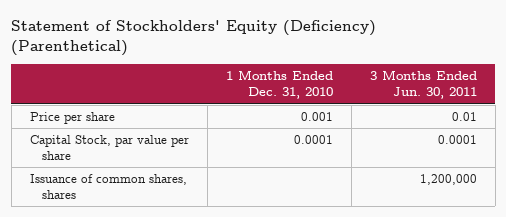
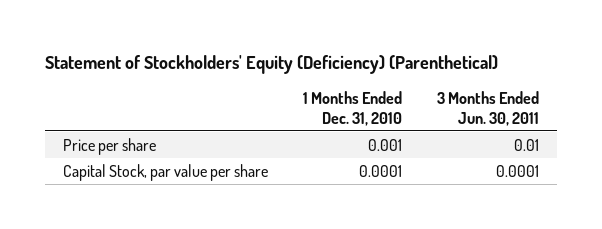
- Issuance of common shares, shares | | 1,200,000

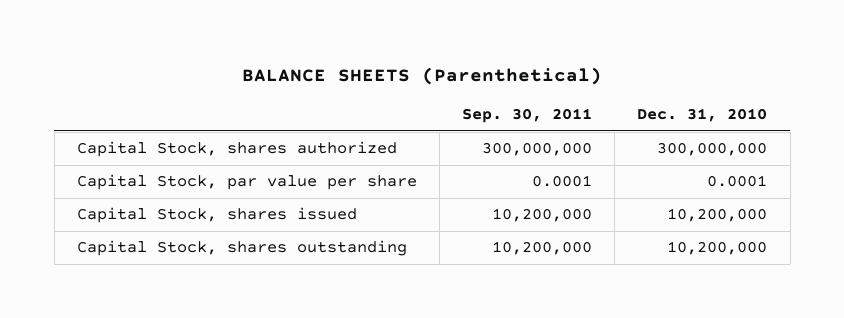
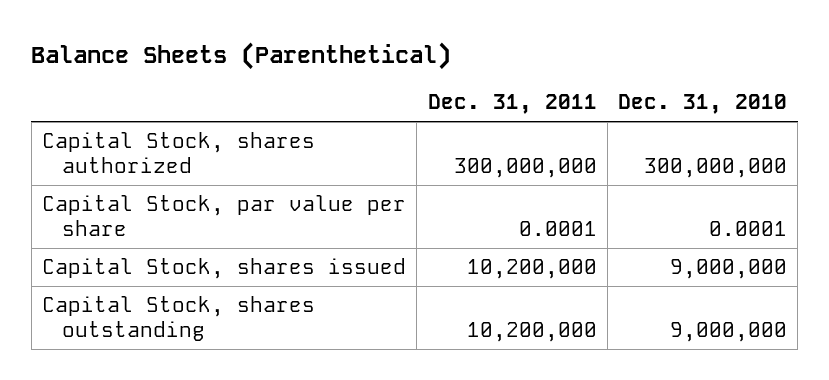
- BALANCE SHEETS (Parenthetical)
+ Balance Sheets (Parenthetical)
- | Sep. 30, 2011 | Dec. 31, 2010
+ | Dec. 31, 2011 | Dec. 31, 2010
- Capital Stock, shares issued | 10,200,000 | 10,200,000
- Capital Stock, shares outstanding | 10,200,000 | 10,200,000
+ Capital Stock, shares issued | 10,200,000 | 9,000,000
+ Capital Stock, shares outstanding | 10,200,000 | 9,000,000

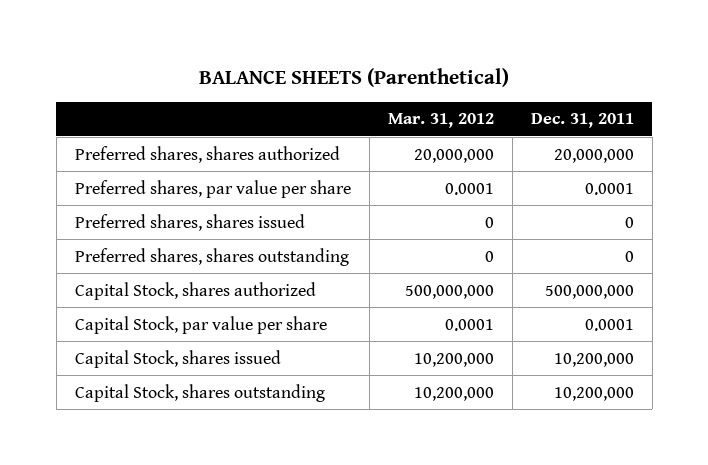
- Balance Sheets (Parenthetical)
+ BALANCE SHEETS (Parenthetical)
- | Dec. 31, 2011 | Dec. 31, 2010
+ | Mar. 31, 2012 | Dec. 31, 2011
- Capital Stock, shares authorized | 300,000,000 | 300,000,000
+ Preferred shares, shares authorized | 20,000,000 | 20,000,000
+ Preferred shares, par value per share | 0.0001 | 0.0001
+ Preferred shares, shares issued | 0 | 0
+ Preferred shares, shares outstanding | 0 | 0
+ Capital Stock, shares authorized | 500,000,000 | 500,000,000

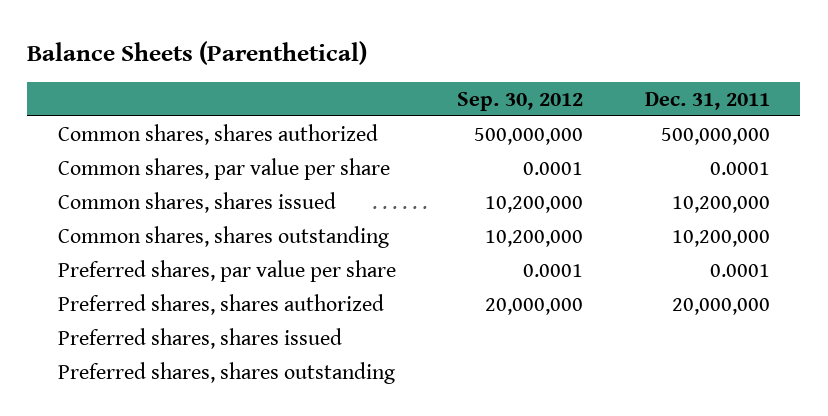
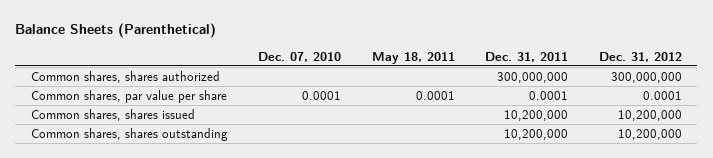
- | Sep. 30, 2012 | Dec. 31, 2011
+ | Dec. 07, 2010 | May 18, 2011 | Dec. 31, 2011 | Dec. 31, 2012
- Common shares, shares authorized | 500,000,000 | 500,000,000
+ Common shares, shares authorized | | | 300,000,000 | 300,000,000
- Preferred shares, par value per share | 0.0001 | 0.0001
- Preferred shares, shares authorized | 20,000,000 | 20,000,000
- Preferred shares, shares issued
- Preferred shares, shares outstanding

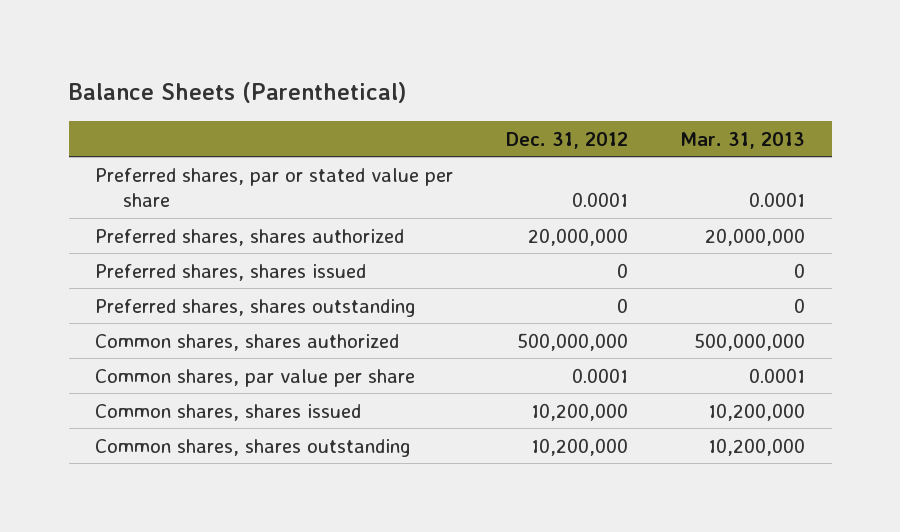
- | Dec. 07, 2010 | May 18, 2011 | Dec. 31, 2011 | Dec. 31, 2012
+ | Dec. 31, 2012 | Mar. 31, 2013
- Common shares, shares authorized | | | 300,000,000 | 300,000,000
+ Preferred shares, par or stated value per share | 0.0001 | 0.0001
+ Preferred shares, shares authorized | 20,000,000 | 20,000,000
+ Preferred shares, shares issued | 0 | 0
+ Preferred shares, shares outstanding | 0 | 0
+ Common shares, shares authorized | 500,000,000 | 500,000,000

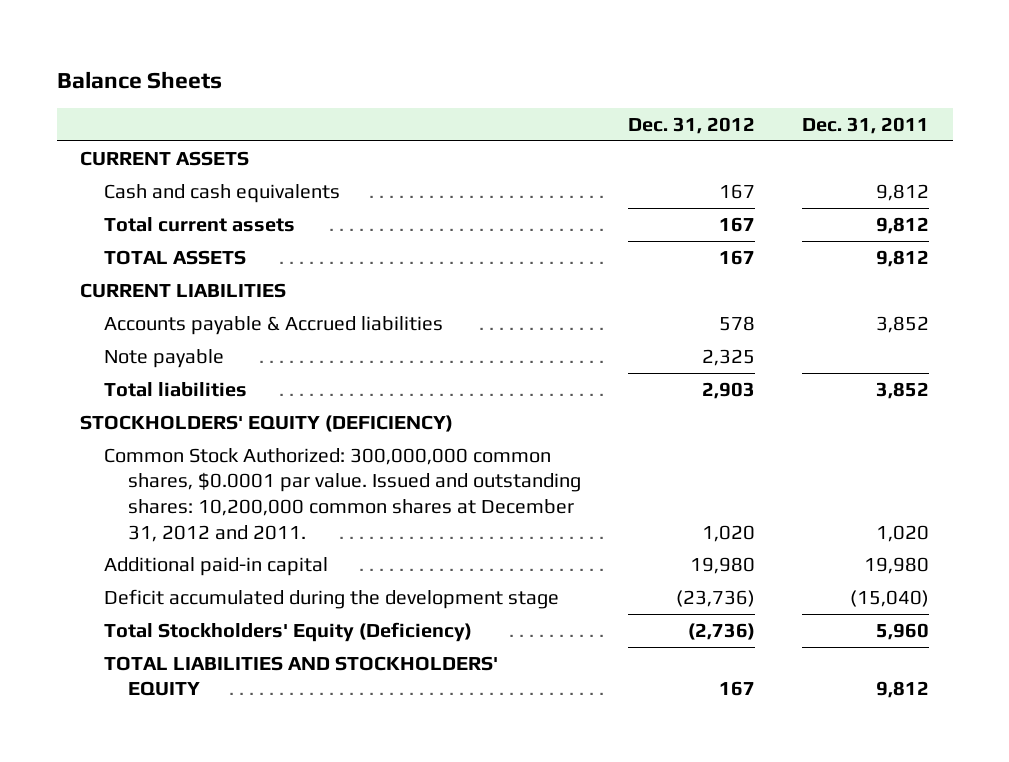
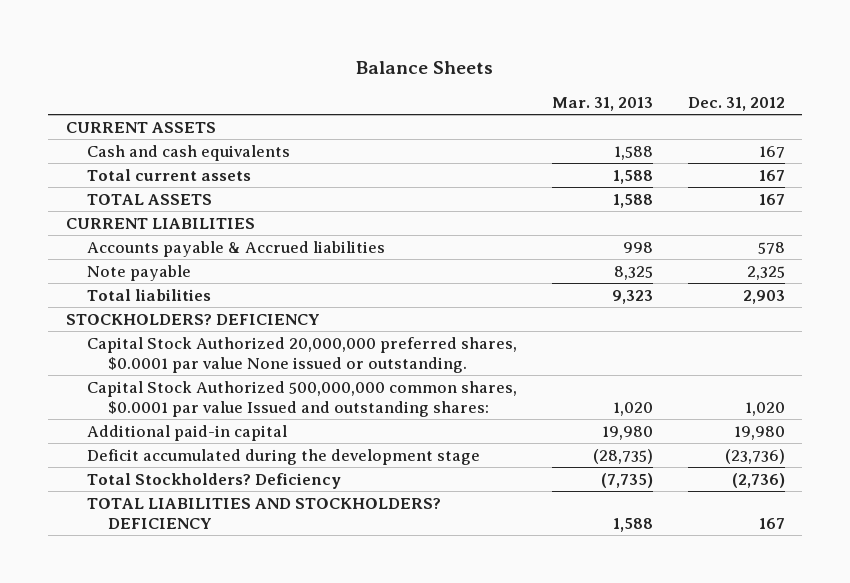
- | Dec. 31, 2012 | Dec. 31, 2011
+ | Mar. 31, 2013 | Dec. 31, 2012
- STOCKHOLDERS' EQUITY (DEFICIENCY)
- Common Stock Authorized: 300,000,000 common shares, $0.0001 par value. Issued and outstanding shares: 10,200,000 common shares at December 31, 2012 and 2011. | 1,020 | 1,020
+ STOCKHOLDERS? DEFICIENCY
+ Capital Stock Authorized 20,000,000 preferred shares, $0.0001 par value None issued or outstanding.
+ Capital Stock Authorized 500,000,000 common shares, $0.0001 par value Issued and outstanding shares: | 1,020 | 1,020
- Total Stockholders' Equity (Deficiency) | (2,736) | 5,960
- TOTAL LIABILITIES AND STOCKHOLDERS' EQUITY | 167 | 9,812
+ Total Stockholders? Deficiency | (7,735) | (2,736)
+ TOTAL LIABILITIES AND STOCKHOLDERS? DEFICIENCY | 1,588 | 167

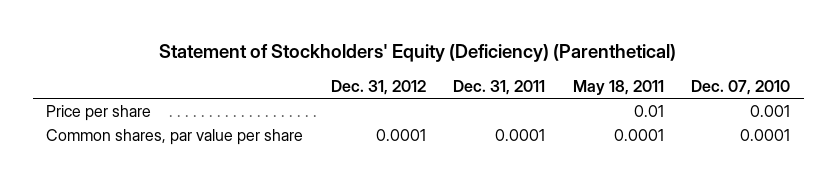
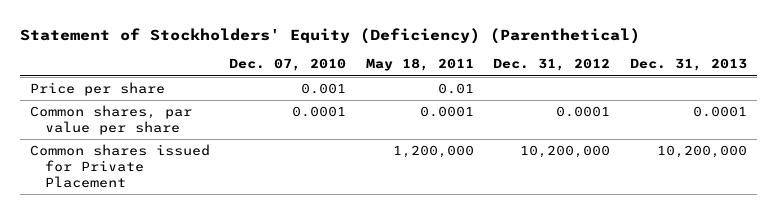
- | Dec. 31, 2012 | Dec. 31, 2011 | May 18, 2011 | Dec. 07, 2010
+ | Dec. 07, 2010 | May 18, 2011 | Dec. 31, 2012 | Dec. 31, 2013
+ Common shares issued for Private Placement | | 1,200,000 | 10,200,000 | 10,200,000

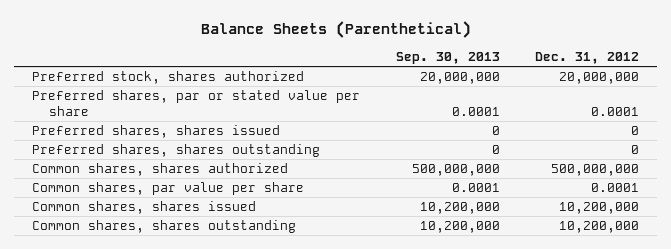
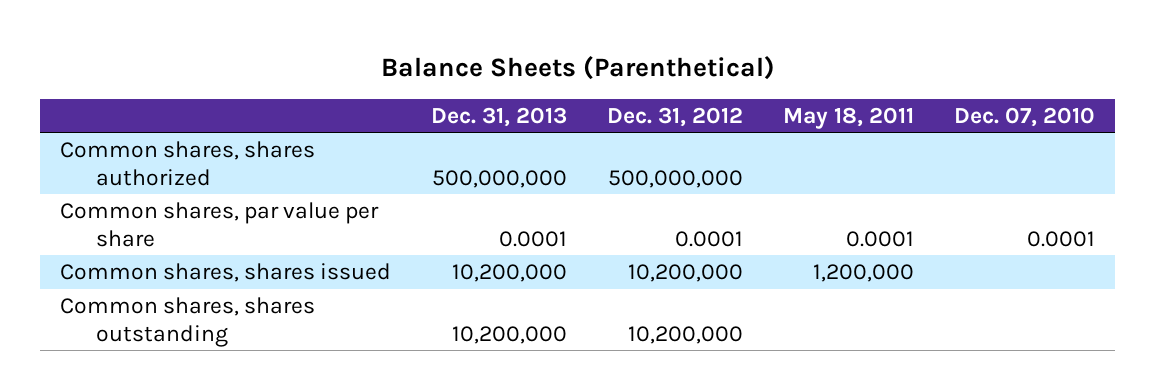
- | Sep. 30, 2013 | Dec. 31, 2012
+ | Dec. 31, 2013 | Dec. 31, 2012 | May 18, 2011 | Dec. 07, 2010
- Preferred stock, shares authorized | 20,000,000 | 20,000,000
- Preferred shares, par or stated value per share | 0.0001 | 0.0001
- Preferred shares, shares issued | 0 | 0
- Preferred shares, shares outstanding | 0 | 0

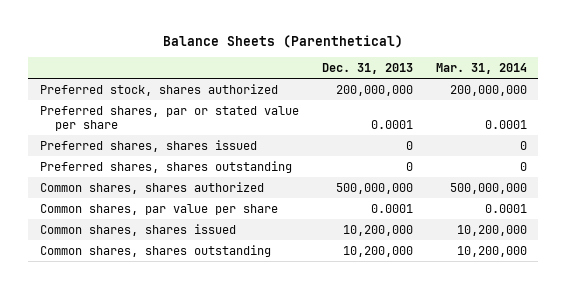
- | Dec. 31, 2013 | Dec. 31, 2012 | May 18, 2011 | Dec. 07, 2010
+ | Dec. 31, 2013 | Mar. 31, 2014
+ Preferred stock, shares authorized | 200,000,000 | 200,000,000
+ Preferred shares, par or stated value per share | 0.0001 | 0.0001
+ Preferred shares, shares issued | 0 | 0
+ Preferred shares, shares outstanding | 0 | 0

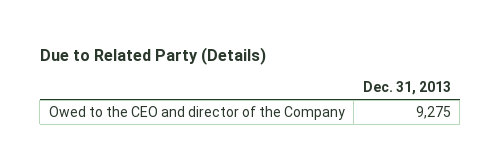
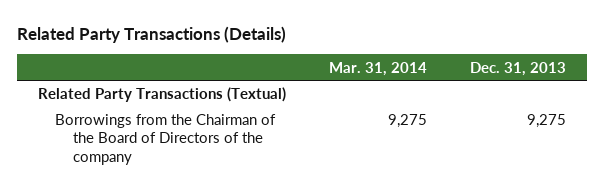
- Due to Related Party (Details)
+ Related Party Transactions (Details)
- | Dec. 31, 2013
+ | Mar. 31, 2014 | Dec. 31, 2013
- Owed to the CEO and director of the Company | 9,275
+ Related Party Transactions (Textual)
+ Borrowings from the Chairman of the Board of Directors of the company | 9,275 | 9,275

